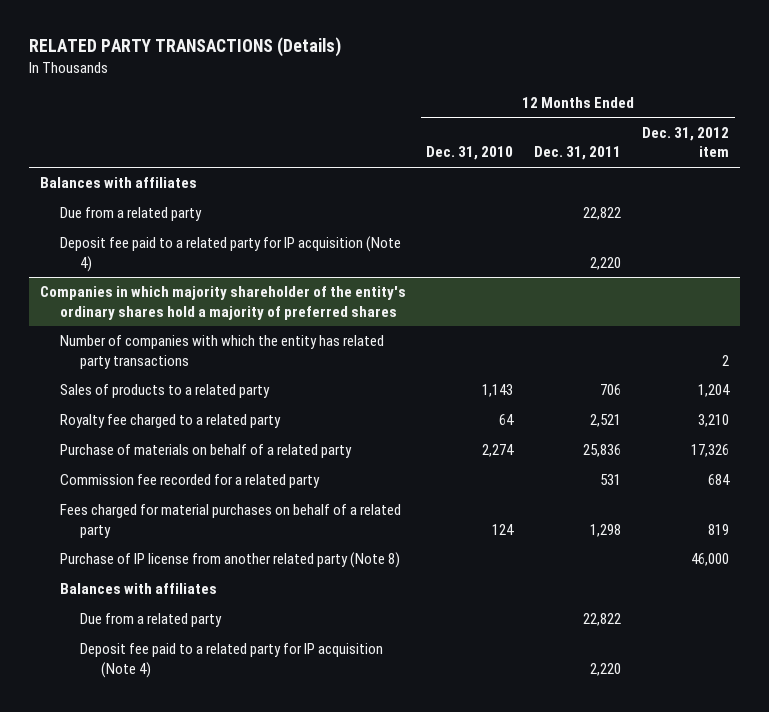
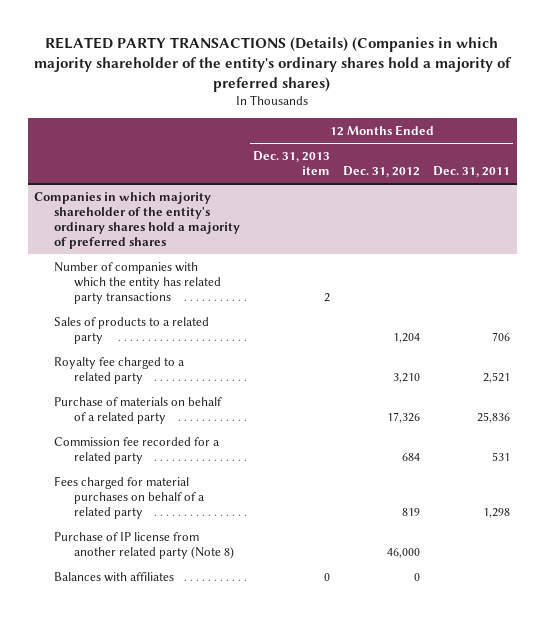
- RELATED PARTY TRANSACTIONS (Details)
+ RELATED PARTY TRANSACTIONS (Details) (Companies in which majority shareholder of the entity's ordinary shares hold a majority of preferred shares)
- | 12 Months Ended Dec. 31, 2010 | 12 Months Ended Dec. 31, 2011 | 12 Months Ended Dec. 31, 2012 item
+ | 12 Months Ended Dec. 31, 2013 item | 12 Months Ended Dec. 31, 2012 | 12 Months Ended Dec. 31, 2011
- Balances with affiliates
- Due from a related party | | 22,822 |
- Deposit fee paid to a related party for IP acquisition (Note 4) | | 2,220 |
@ Companies in which majority shareholder of the entity's ordinary shares hold a majority of preferred shares
- Due from a related party | | 22,822 |
- Deposit fee paid to a related party for IP acquisition (Note 4) | | 2,220 |

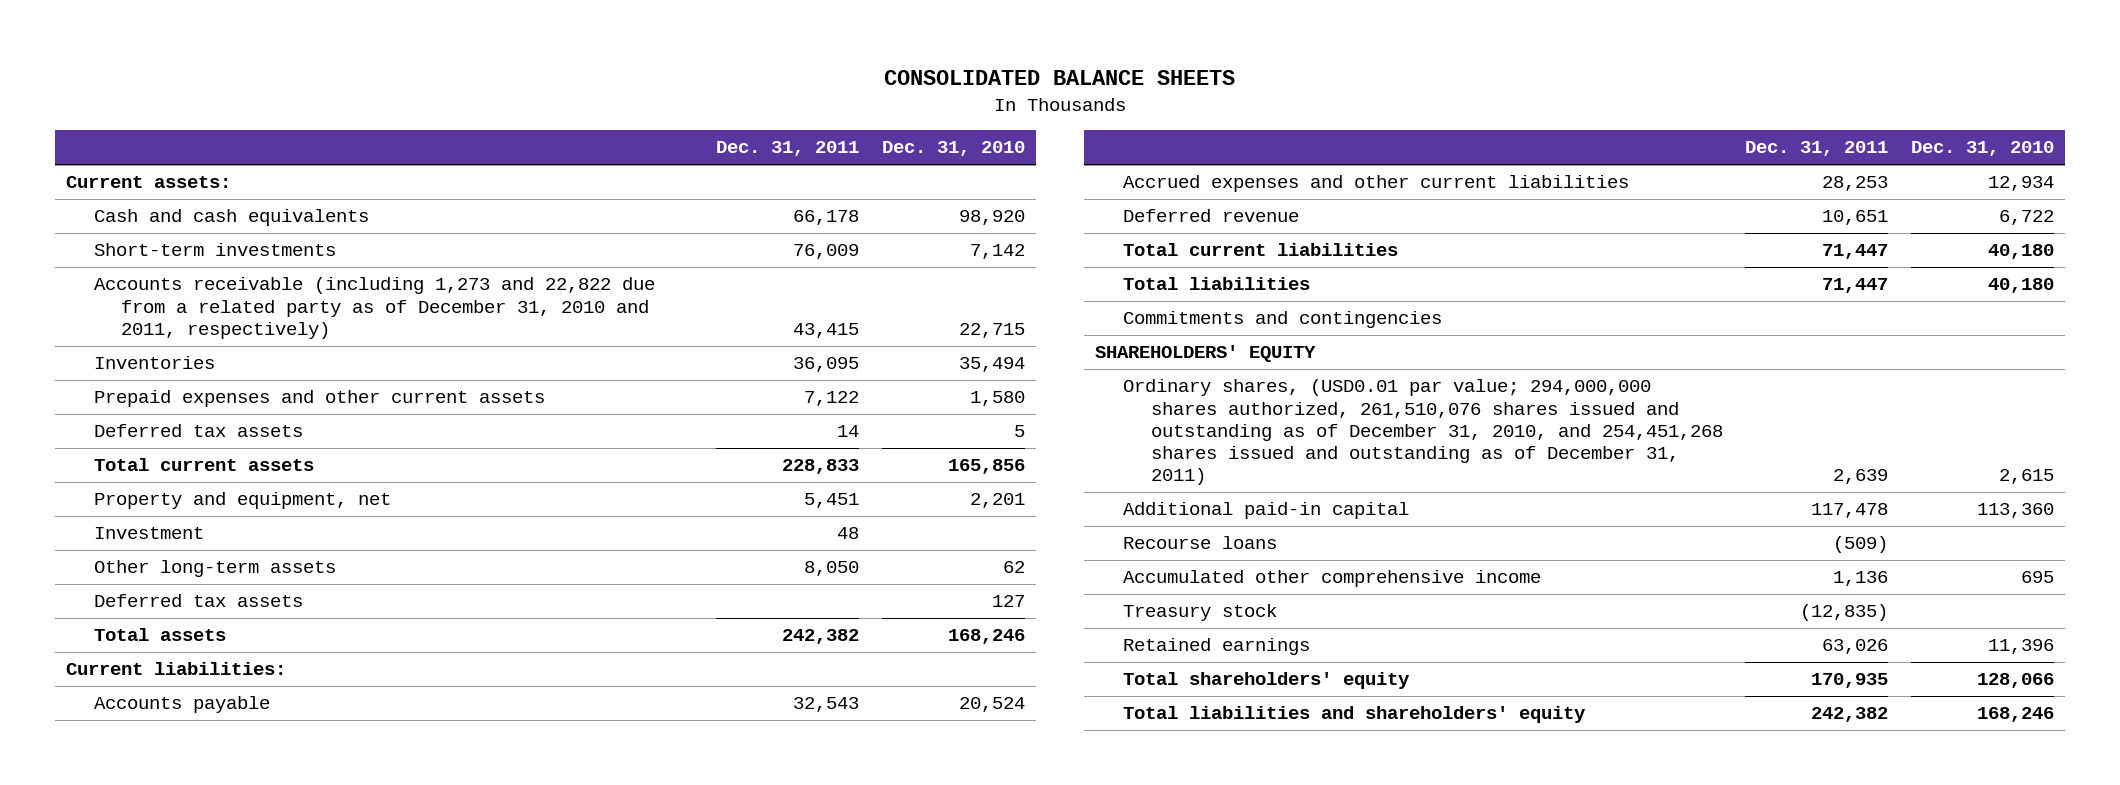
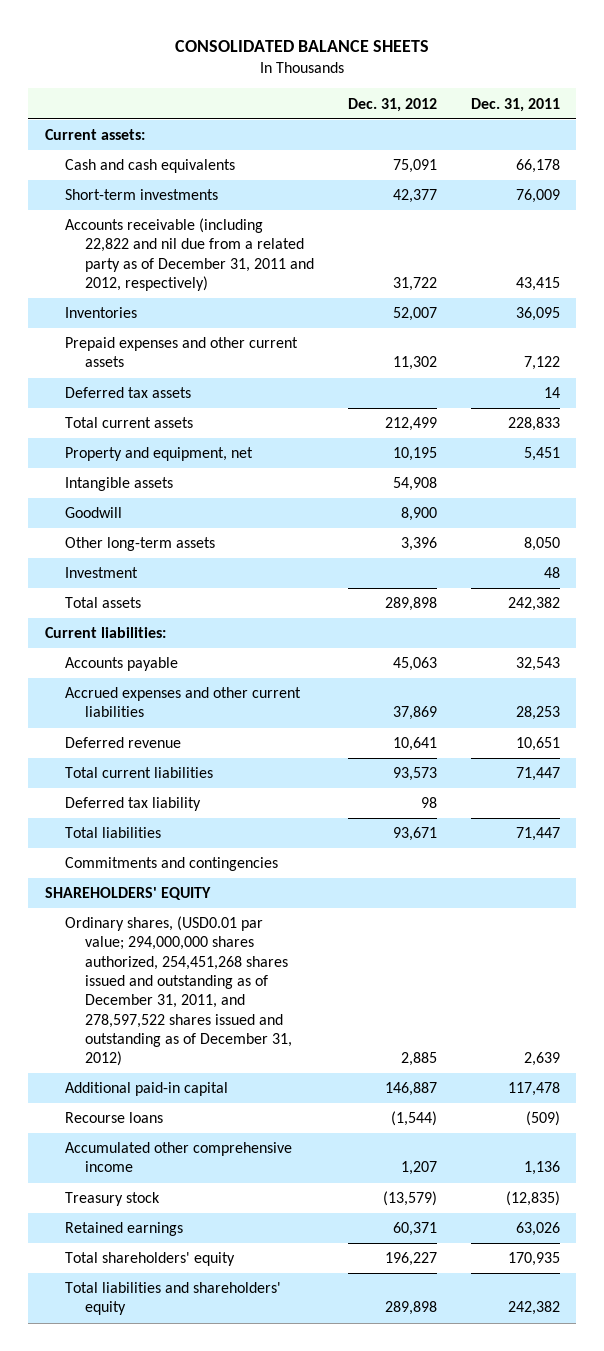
- | Dec. 31, 2011 | Dec. 31, 2010
+ | Dec. 31, 2012 | Dec. 31, 2011
- Accounts receivable (including 1,273 and 22,822 due from a related party as of December 31, 2010 and 2011, respectively) | 43,415 | 22,715
+ Accounts receivable (including 22,822 and nil due from a related party as of December 31, 2011 and 2012, respectively) | 31,722 | 43,415
+ Intangible assets | 54,908 |
+ Goodwill | 8,900 |
- Deferred tax assets | | 127
moved down: Investment | | 48
+ Deferred tax liability | 98 |
- Ordinary shares, (USD0.01 par value; 294,000,000 shares authorized, 261,510,076 shares issued and outstanding as of December 31, 2010, and 254,451,268 shares issued and outstanding as of December 31, 2011) | 2,639 | 2,615
+ Ordinary shares, (USD0.01 par value; 294,000,000 shares authorized, 254,451,268 shares issued and outstanding as of December 31, 2011, and 278,597,522 shares issued and outstanding as of December 31, 2012) | 2,885 | 2,639

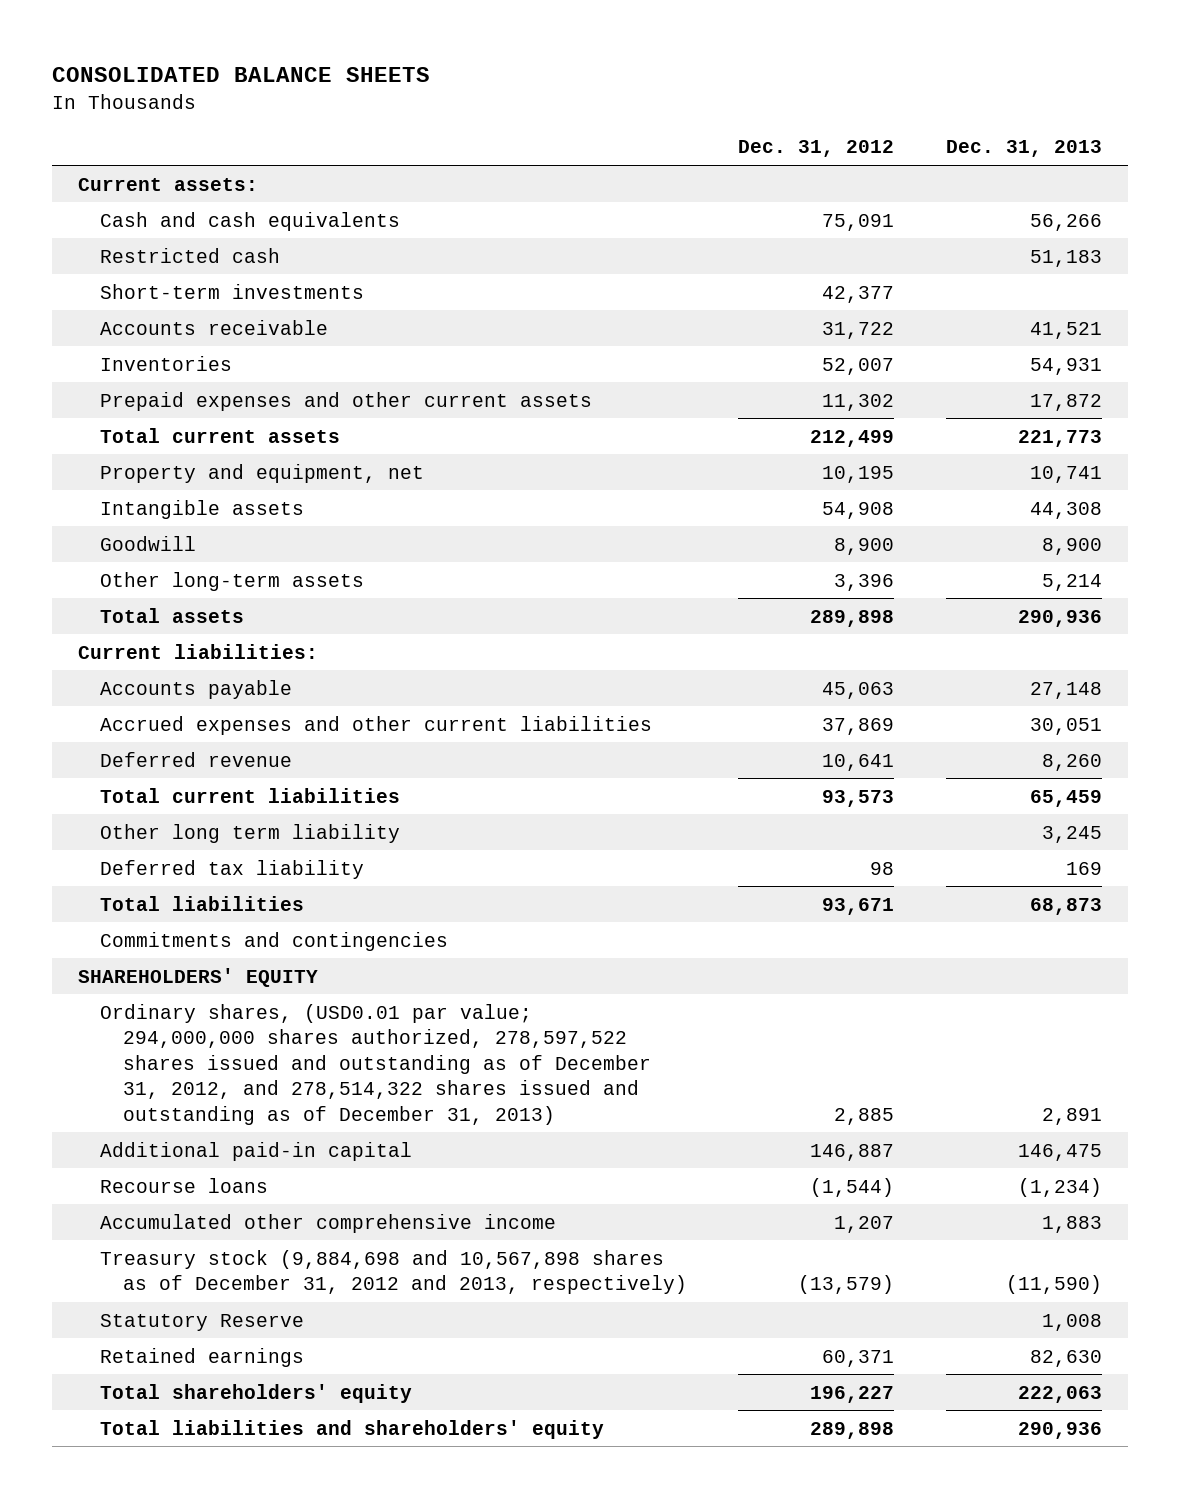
- | Dec. 31, 2012 | Dec. 31, 2011
+ | Dec. 31, 2012 | Dec. 31, 2013
+ Restricted cash | | 51,183
- Accounts receivable (including 22,822 and nil due from a related party as of December 31, 2011 and 2012, respectively) | 31,722 | 43,415
+ Accounts receivable | 31,722 | 41,521
- Deferred tax assets | | 14
- Investment | | 48
+ Other long term liability | | 3,245
- Ordinary shares, (USD0.01 par value; 294,000,000 shares authorized, 254,451,268 shares issued and outstanding as of December 31, 2011, and 278,597,522 shares issued and outstanding as of December 31, 2012) | 2,885 | 2,639
+ Ordinary shares, (USD0.01 par value; 294,000,000 shares authorized, 278,597,522 shares issued and outstanding as of December 31, 2012, and 278,514,322 shares issued and outstanding as of December 31, 2013) | 2,885 | 2,891
- Treasury stock | (13,579) | (12,835)
+ Treasury stock (9,884,698 and 10,567,898 shares as of December 31, 2012 and 2013, respectively) | (13,579) | (11,590)
+ Statutory Reserve | | 1,008

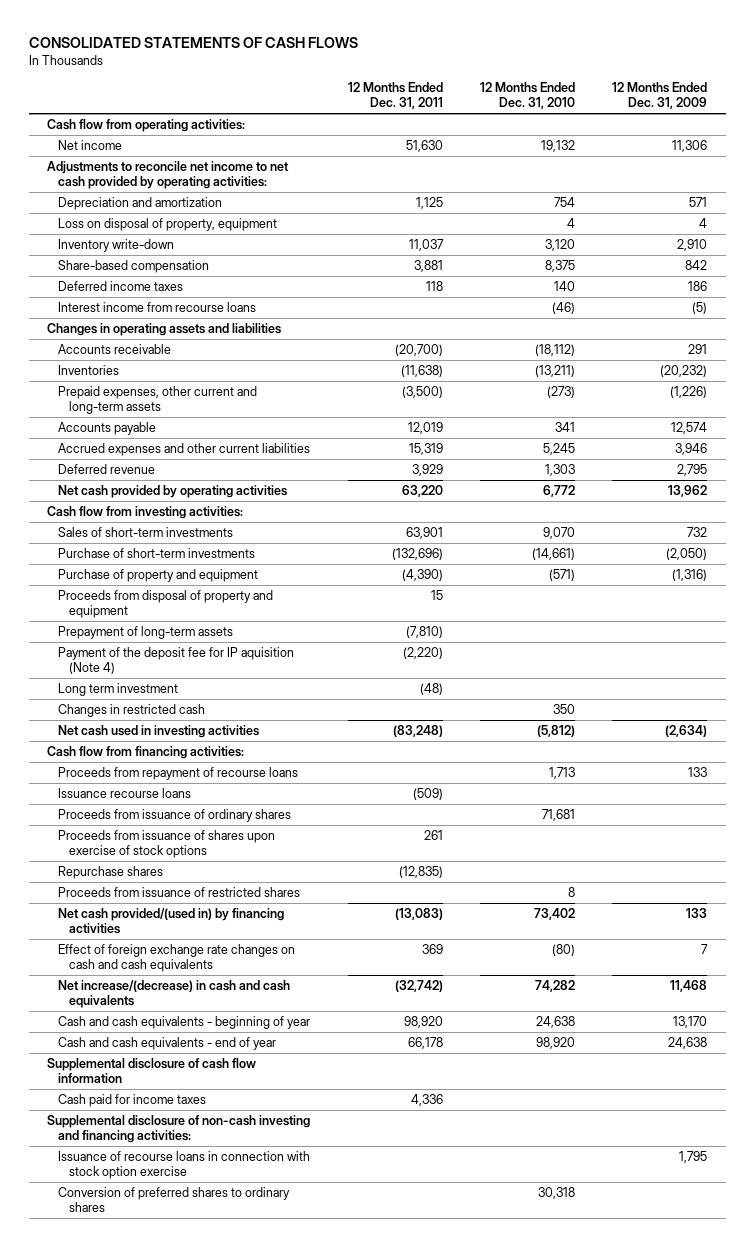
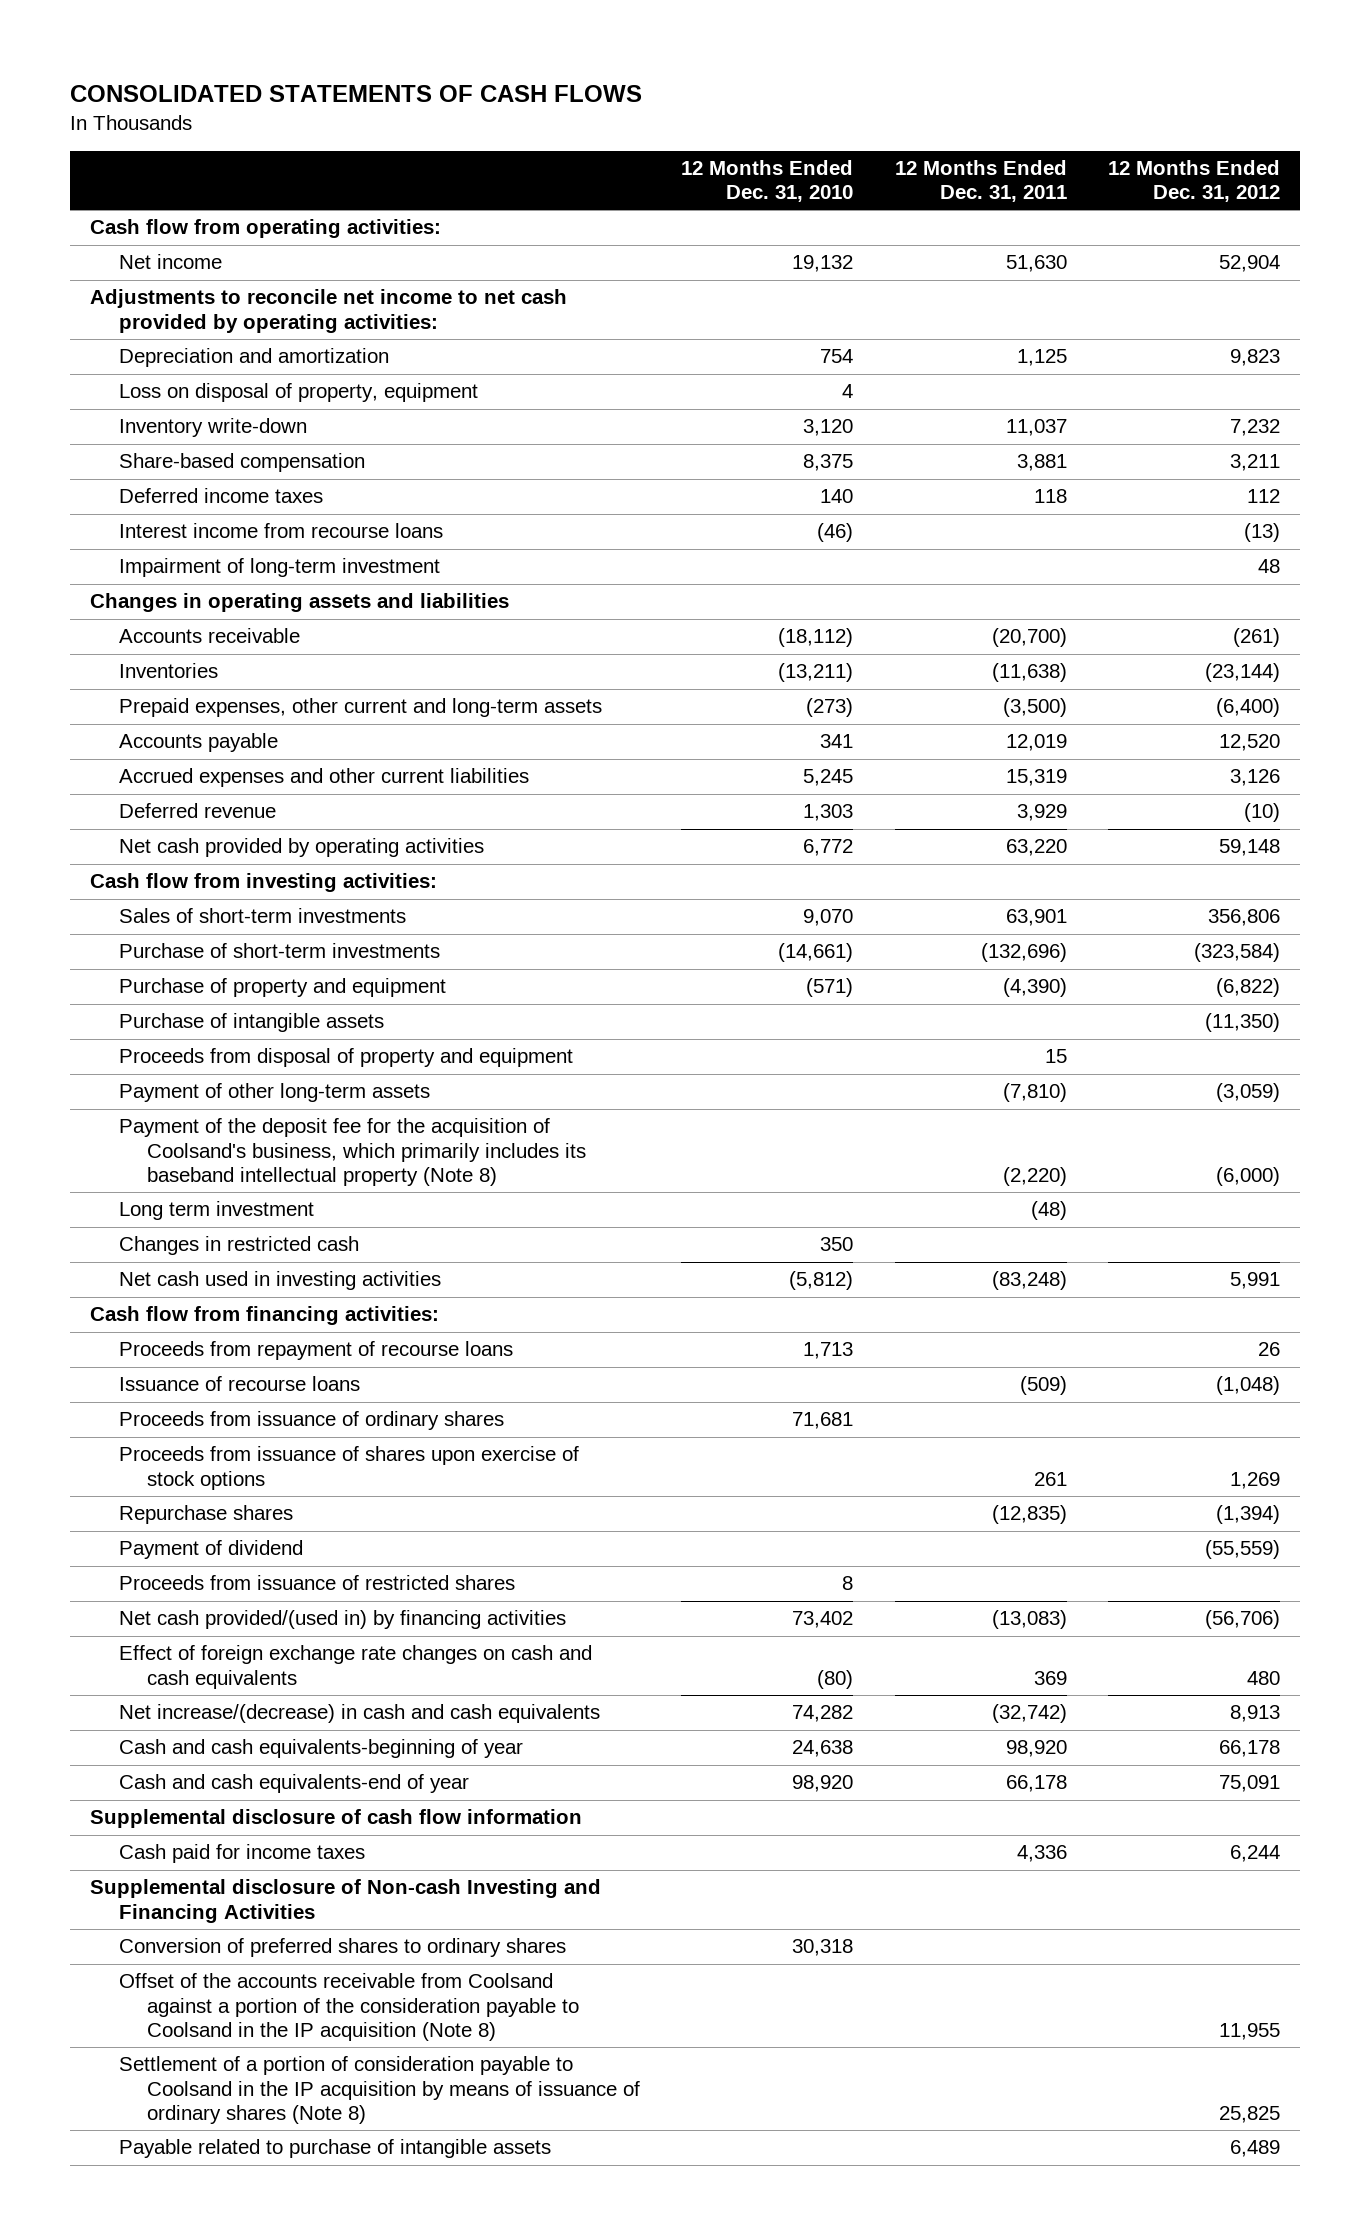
- | 12 Months Ended Dec. 31, 2011 | 12 Months Ended Dec. 31, 2010 | 12 Months Ended Dec. 31, 2009
+ | 12 Months Ended Dec. 31, 2010 | 12 Months Ended Dec. 31, 2011 | 12 Months Ended Dec. 31, 2012
+ Impairment of long-term investment | | | 48
+ Purchase of intangible assets | | | (11,350)
- Prepayment of long-term assets | (7,810) | |
- Payment of the deposit fee for IP aquisition (Note 4) | (2,220) | |
+ Payment of other long-term assets | | (7,810) | (3,059)
+ Payment of the deposit fee for the acquisition of Coolsand's business, which primarily includes its baseband intellectual property (Note 8) | | (2,220) | (6,000)
- Issuance recourse loans | (509) | |
+ Issuance of recourse loans | | (509) | (1,048)
+ Payment of dividend | | | (55,559)
- Cash and cash equivalents - beginning of year | 98,920 | 24,638 | 13,170
- Cash and cash equivalents - end of year | 66,178 | 98,920 | 24,638
+ Cash and cash equivalents-beginning of year | 24,638 | 98,920 | 66,178
+ Cash and cash equivalents-end of year | 98,920 | 66,178 | 75,091
- Supplemental disclosure of non-cash investing and financing activities:
- Issuance of recourse loans in connection with stock option exercise | | | 1,795
+ Supplemental disclosure of Non-cash Investing and Financing Activities
+ Offset of the accounts receivable from Coolsand against a portion of the consideration payable to Coolsand in the IP acquisition (Note 8) | | | 11,955
+ Settlement of a portion of consideration payable to Coolsand in the IP acquisition by means of issuance of ordinary shares (Note 8) | | | 25,825
+ Payable related to purchase of intangible assets | | | 6,489

